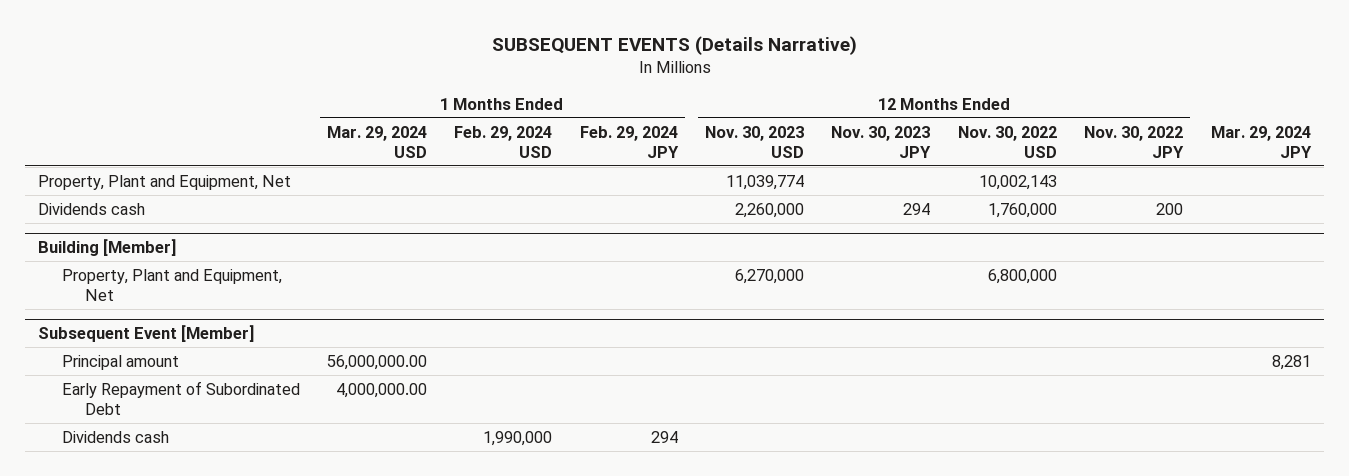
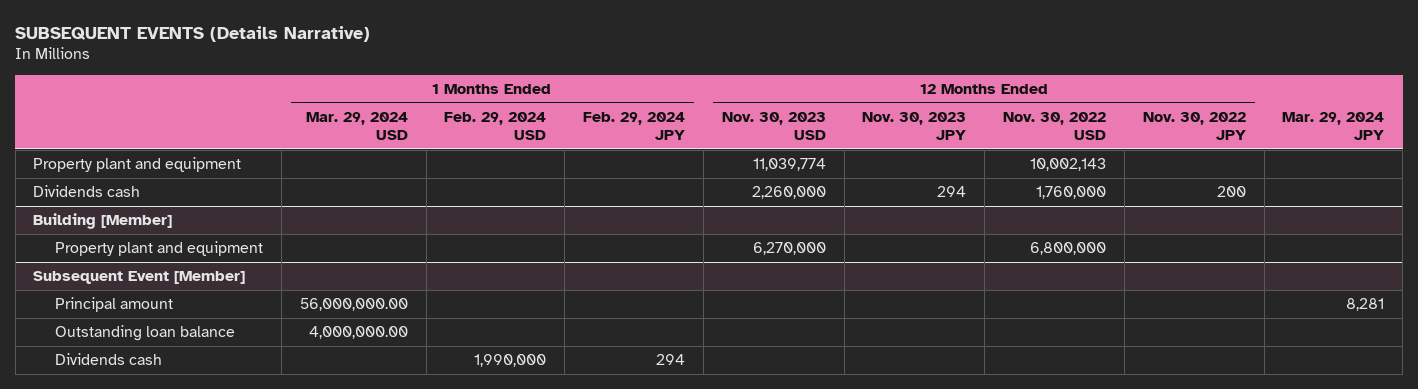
- Property, Plant and Equipment, Net | | | | 11,039,774 | | 10,002,143 | |
+ Property plant and equipment | | | | 11,039,774 | | 10,002,143 | |
@ Building [Member]
- Property, Plant and Equipment, Net | | | | 6,270,000 | | 6,800,000 | |
+ Property plant and equipment | | | | 6,270,000 | | 6,800,000 | |
@ Subsequent Event [Member]
- Early Repayment of Subordinated Debt | 4,000,000.00 | | | | | | |
+ Outstanding loan balance | 4,000,000.00 | | | | | | |

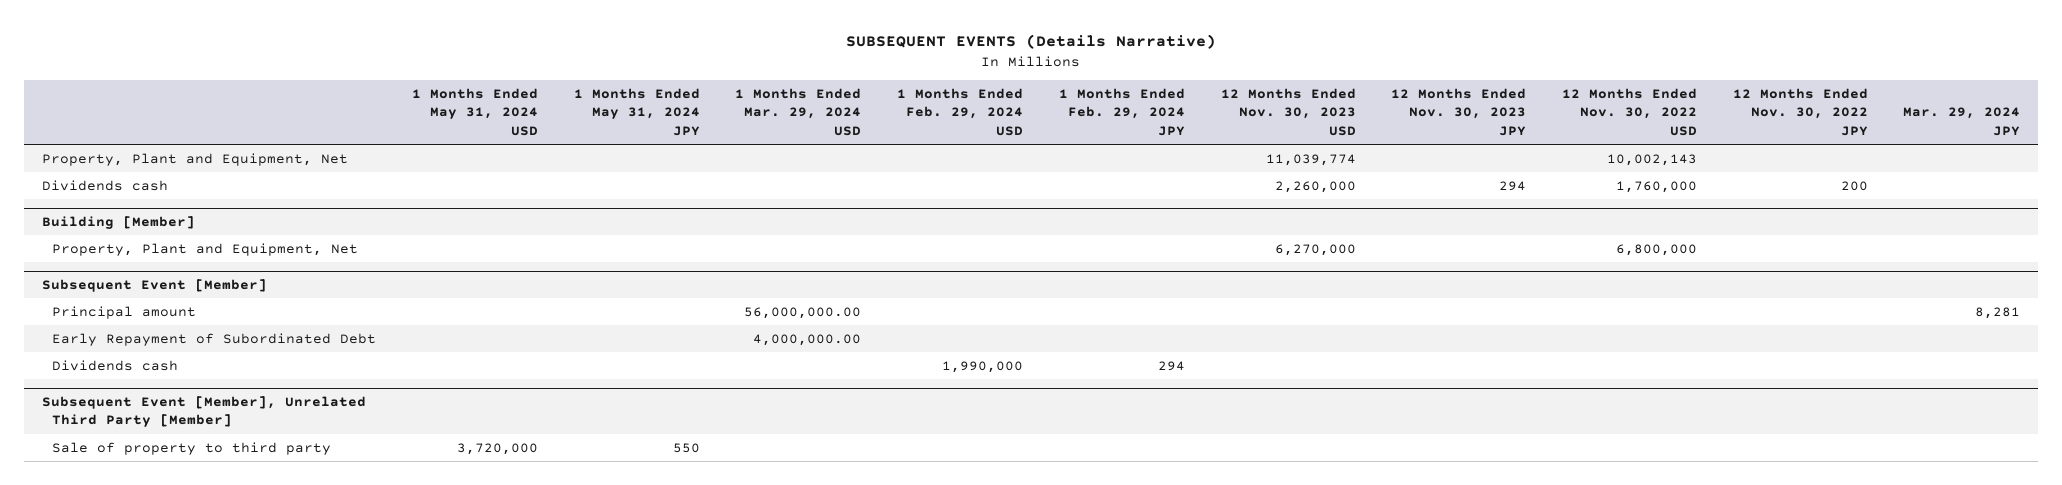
- | 1 Months Ended Mar. 29, 2024 USD | 1 Months Ended Feb. 29, 2024 USD | 1 Months Ended Feb. 29, 2024 JPY | 12 Months Ended Nov. 30, 2023 USD | 12 Months Ended Nov. 30, 2023 JPY | 12 Months Ended Nov. 30, 2022 USD | 12 Months Ended Nov. 30, 2022 JPY | Mar. 29, 2024 JPY
+ | 1 Months Ended May 31, 2024 USD | 1 Months Ended May 31, 2024 JPY | 1 Months Ended Mar. 29, 2024 USD | 1 Months Ended Feb. 29, 2024 USD | 1 Months Ended Feb. 29, 2024 JPY | 12 Months Ended Nov. 30, 2023 USD | 12 Months Ended Nov. 30, 2023 JPY | 12 Months Ended Nov. 30, 2022 USD | 12 Months Ended Nov. 30, 2022 JPY | Mar. 29, 2024 JPY
- Property plant and equipment | | | | 11,039,774 | | 10,002,143 | |
+ Property, Plant and Equipment, Net | | | | | | 11,039,774 | | 10,002,143 | |
@ Building [Member]
- Property plant and equipment | | | | 6,270,000 | | 6,800,000 | |
+ Property, Plant and Equipment, Net | | | | | | 6,270,000 | | 6,800,000 | |
@ Subsequent Event [Member]
- Outstanding loan balance | 4,000,000.00 | | | | | | |
+ Early Repayment of Subordinated Debt | | | 4,000,000.00 | | | | | | |
+ Subsequent Event [Member], Unrelated Third Party [Member]
+ Sale of property to third party | 3,720,000 | 550 | | | | | | | |

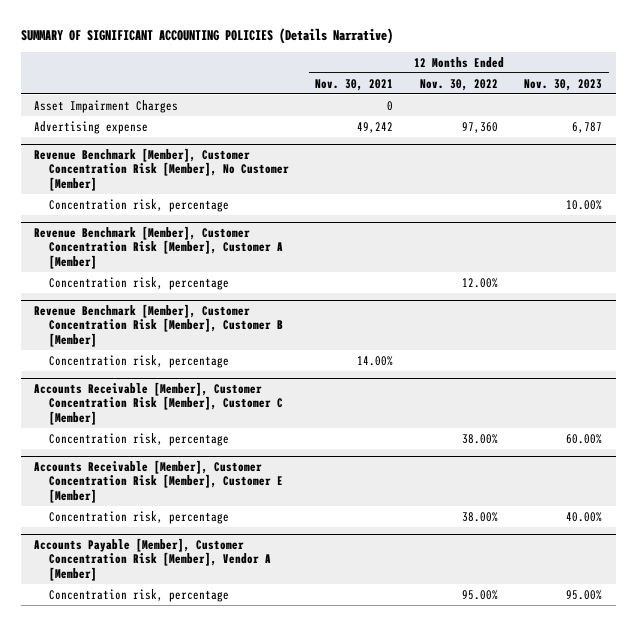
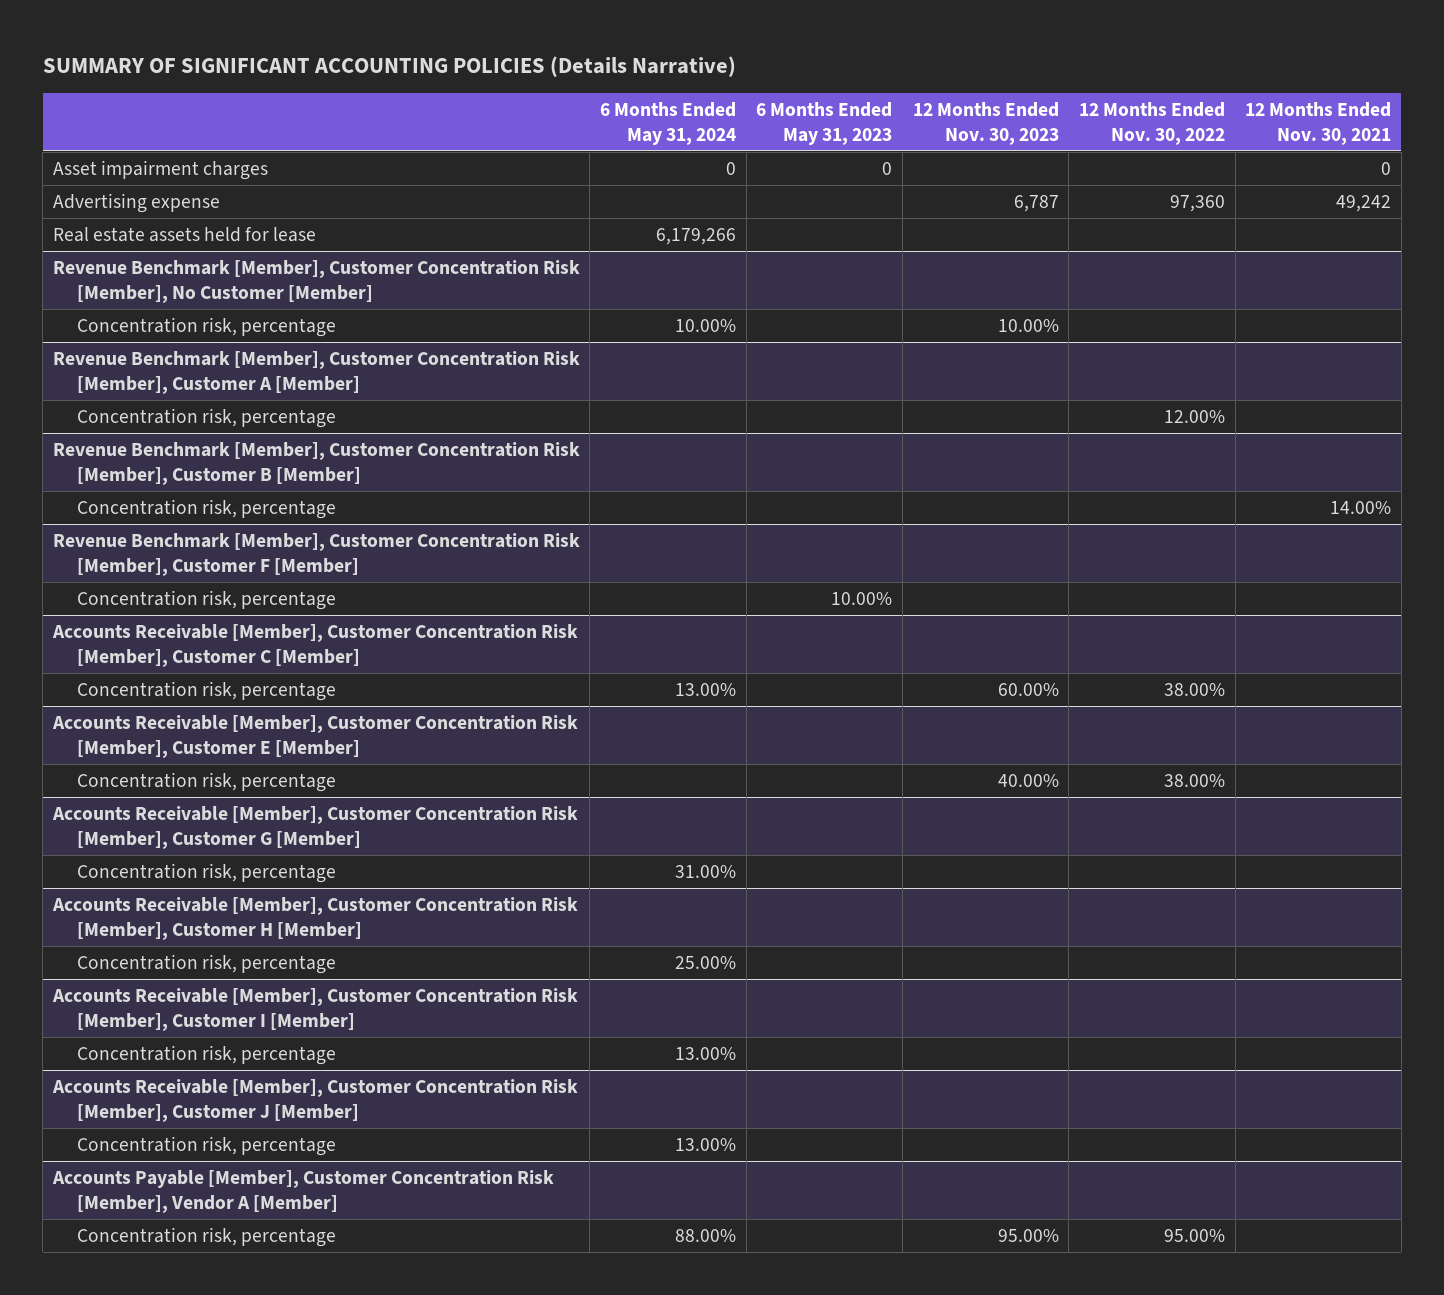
- | 12 Months Ended Nov. 30, 2021 | 12 Months Ended Nov. 30, 2022 | 12 Months Ended Nov. 30, 2023
+ | 6 Months Ended May 31, 2024 | 6 Months Ended May 31, 2023 | 12 Months Ended Nov. 30, 2023 | 12 Months Ended Nov. 30, 2022 | 12 Months Ended Nov. 30, 2021
- Asset Impairment Charges | 0 | |
+ Asset impairment charges | 0 | 0 | | | 0
+ Real estate assets held for lease | 6,179,266 | | | |
+ Revenue Benchmark [Member], Customer Concentration Risk [Member], Customer F [Member]
+ Concentration risk, percentage | | 10.00% | | |
+ Accounts Receivable [Member], Customer Concentration Risk [Member], Customer G [Member]
+ Concentration risk, percentage | 31.00% | | | |
+ Accounts Receivable [Member], Customer Concentration Risk [Member], Customer H [Member]
+ Concentration risk, percentage | 25.00% | | | |
+ Accounts Receivable [Member], Customer Concentration Risk [Member], Customer I [Member]
+ Concentration risk, percentage | 13.00% | | | |
+ Accounts Receivable [Member], Customer Concentration Risk [Member], Customer J [Member]
+ Concentration risk, percentage | 13.00% | | | |

